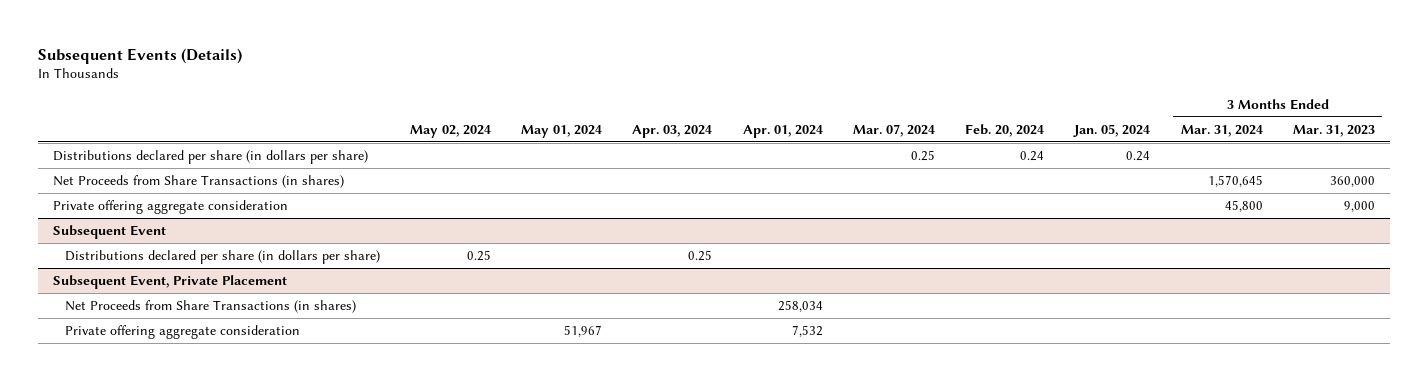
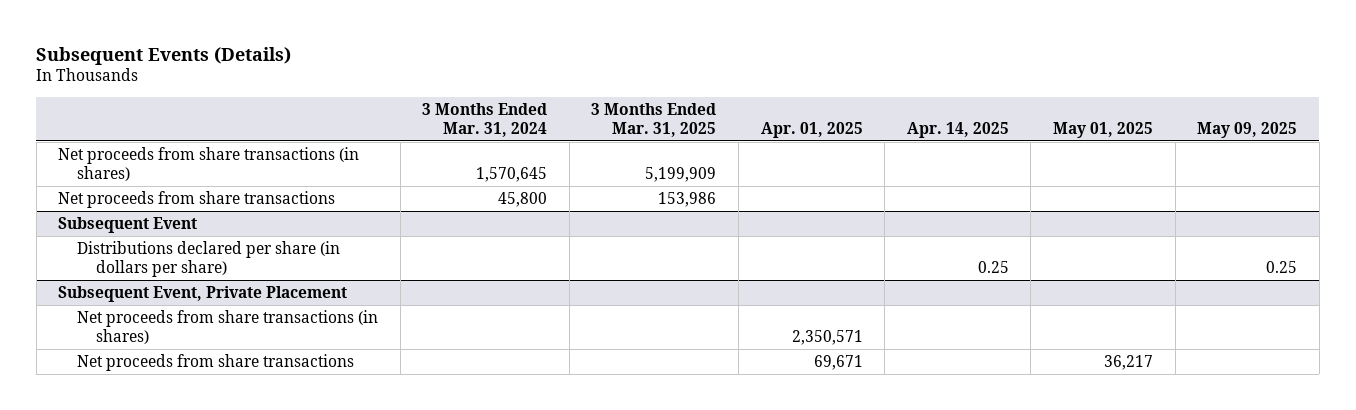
- | May 02, 2024 | May 01, 2024 | Apr. 03, 2024 | Apr. 01, 2024 | Mar. 07, 2024 | Feb. 20, 2024 | Jan. 05, 2024 | 3 Months Ended Mar. 31, 2024 | 3 Months Ended Mar. 31, 2023
+ | 3 Months Ended Mar. 31, 2024 | 3 Months Ended Mar. 31, 2025 | Apr. 01, 2025 | Apr. 14, 2025 | May 01, 2025 | May 09, 2025
- Distributions declared per share (in dollars per share) | | | | | 0.25 | 0.24 | 0.24 | |
- Net Proceeds from Share Transactions (in shares) | | | | | | | | 1,570,645 | 360,000
- Private offering aggregate consideration | | | | | | | | 45,800 | 9,000
+ Net proceeds from share transactions (in shares) | 1,570,645 | 5,199,909 | | | |
+ Net proceeds from share transactions | 45,800 | 153,986 | | | |
@ Subsequent Event, Private Placement
- Net Proceeds from Share Transactions (in shares) | | | | 258,034 | | | | |
- Private offering aggregate consideration | | 51,967 | | 7,532 | | | | |
+ Net proceeds from share transactions (in shares) | | | 2,350,571 | | |
+ Net proceeds from share transactions | | | 69,671 | | 36,217 |

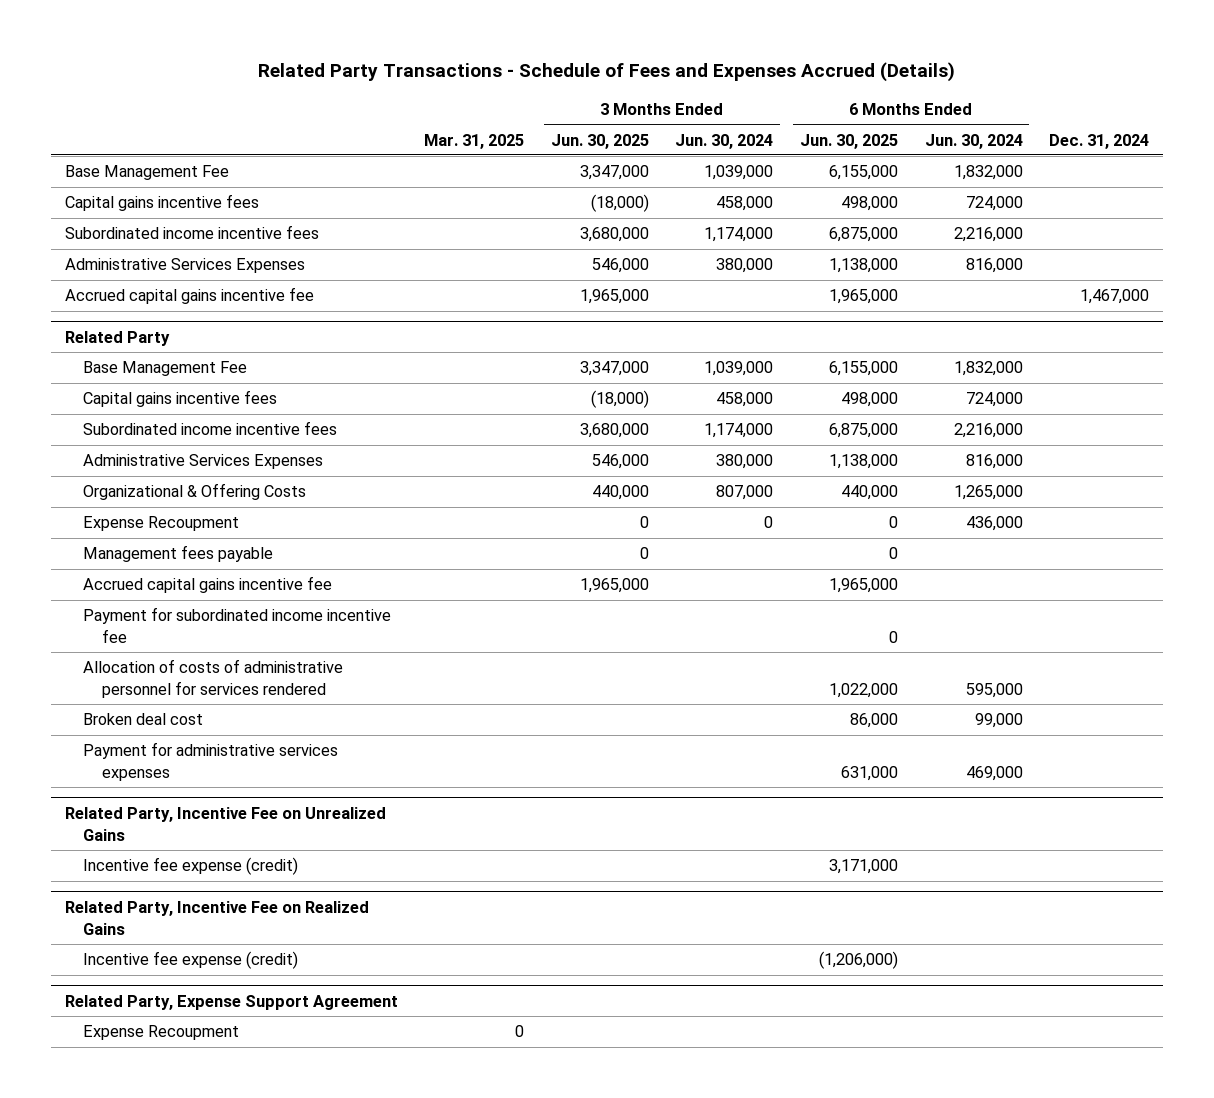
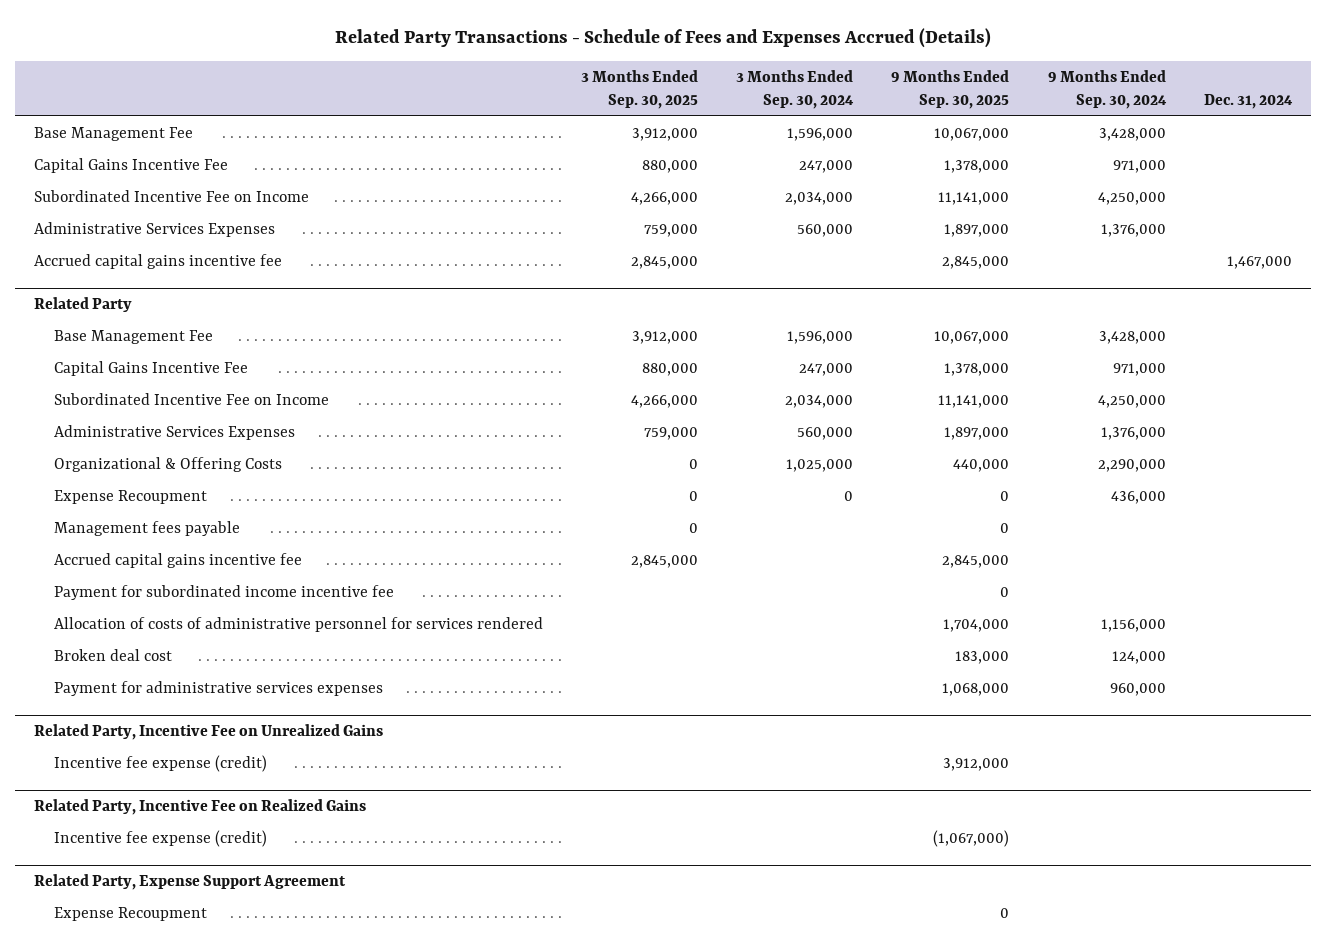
- | Mar. 31, 2025 | 3 Months Ended Jun. 30, 2025 | 3 Months Ended Jun. 30, 2024 | 6 Months Ended Jun. 30, 2025 | 6 Months Ended Jun. 30, 2024 | Dec. 31, 2024
+ | 3 Months Ended Sep. 30, 2025 | 3 Months Ended Sep. 30, 2024 | 9 Months Ended Sep. 30, 2025 | 9 Months Ended Sep. 30, 2024 | Dec. 31, 2024
- Capital gains incentive fees | | (18,000) | 458,000 | 498,000 | 724,000 |
- Subordinated income incentive fees | | 3,680,000 | 1,174,000 | 6,875,000 | 2,216,000 |
+ Capital Gains Incentive Fee | 880,000 | 247,000 | 1,378,000 | 971,000 |
+ Subordinated Incentive Fee on Income | 4,266,000 | 2,034,000 | 11,141,000 | 4,250,000 |
@ Related Party
- Capital gains incentive fees | | (18,000) | 458,000 | 498,000 | 724,000 |
- Subordinated income incentive fees | | 3,680,000 | 1,174,000 | 6,875,000 | 2,216,000 |
+ Capital Gains Incentive Fee | 880,000 | 247,000 | 1,378,000 | 971,000 |
+ Subordinated Incentive Fee on Income | 4,266,000 | 2,034,000 | 11,141,000 | 4,250,000 |

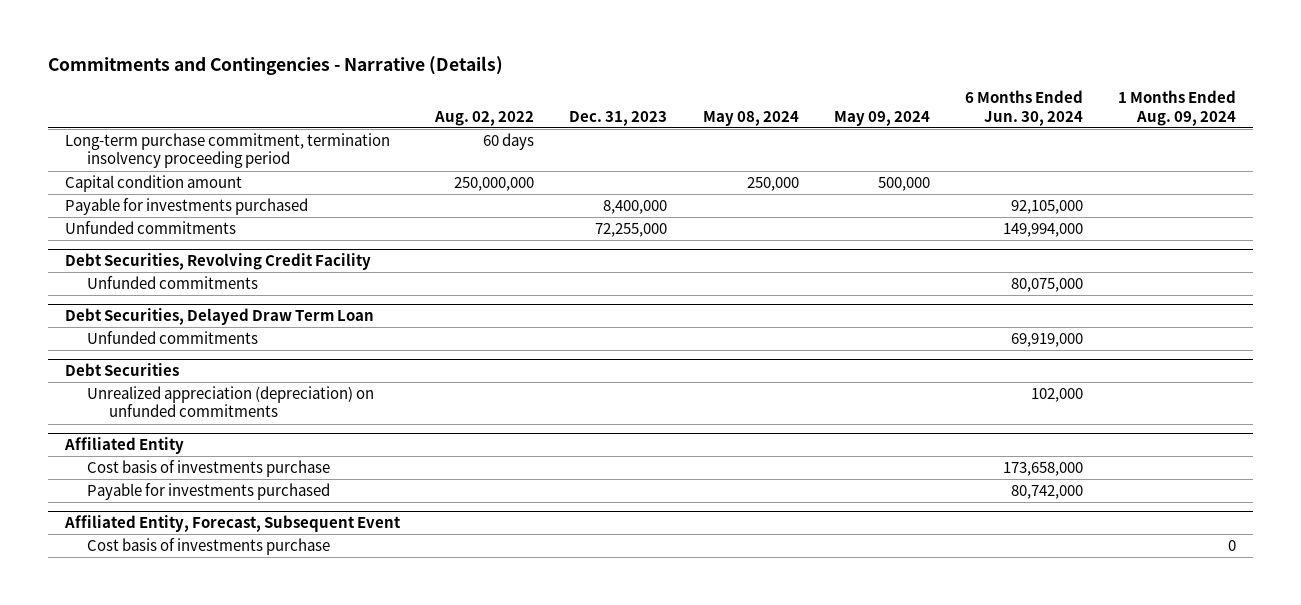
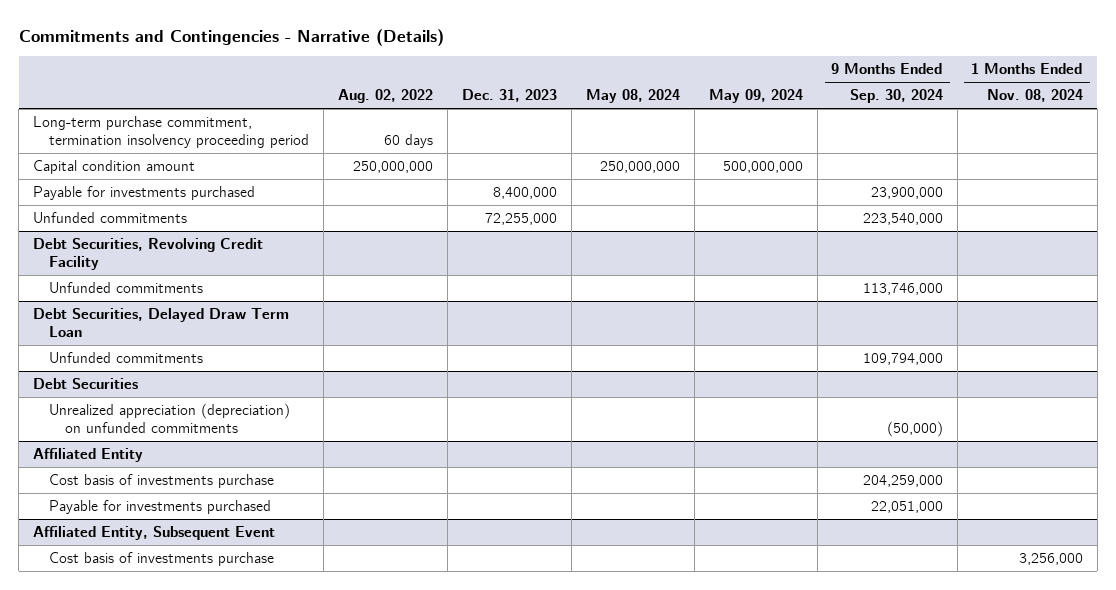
- | Aug. 02, 2022 | Dec. 31, 2023 | May 08, 2024 | May 09, 2024 | 6 Months Ended Jun. 30, 2024 | 1 Months Ended Aug. 09, 2024
+ | Aug. 02, 2022 | Dec. 31, 2023 | May 08, 2024 | May 09, 2024 | 9 Months Ended Sep. 30, 2024 | 1 Months Ended Nov. 08, 2024
- Capital condition amount | 250,000,000 | | 250,000 | 500,000 | |
+ Capital condition amount | 250,000,000 | | 250,000,000 | 500,000,000 | |
- Affiliated Entity, Forecast, Subsequent Event
+ Affiliated Entity, Subsequent Event

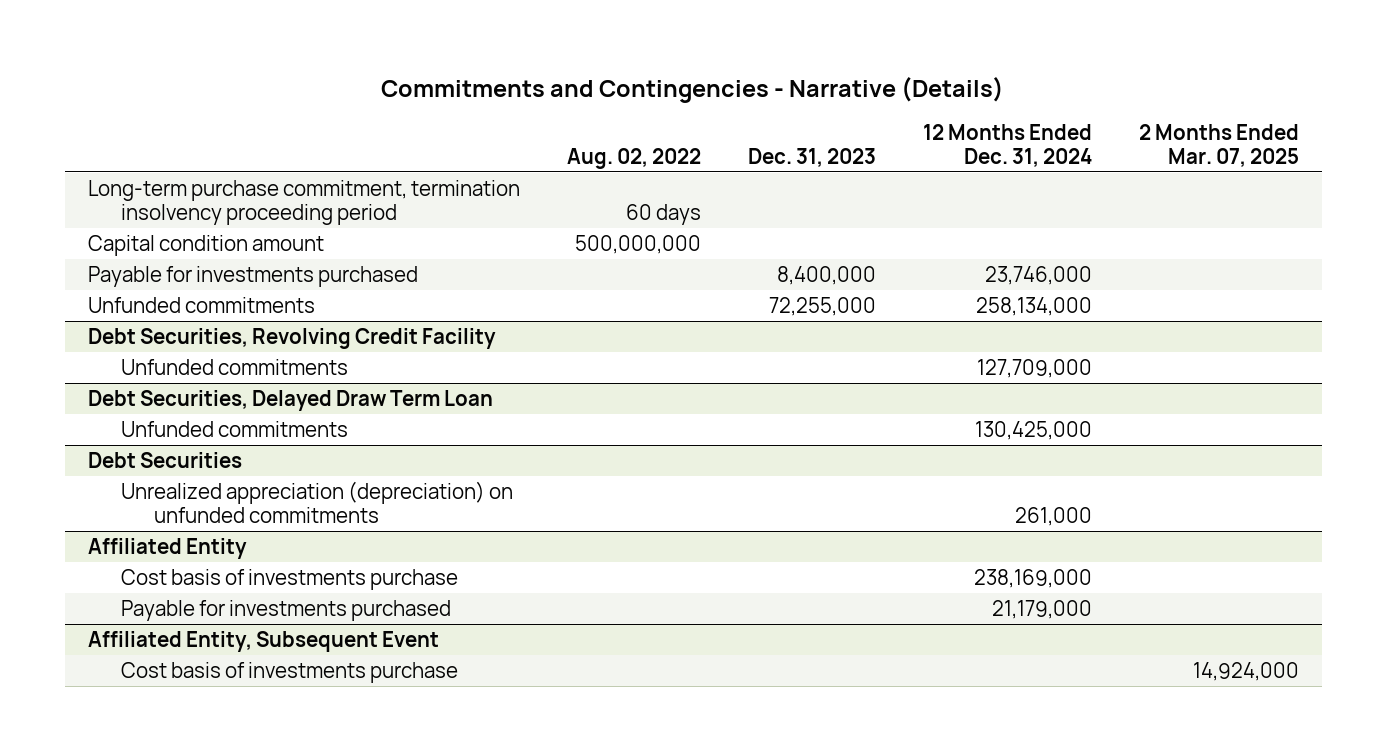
- | Aug. 02, 2022 | Dec. 31, 2023 | May 08, 2024 | May 09, 2024 | 9 Months Ended Sep. 30, 2024 | 1 Months Ended Nov. 08, 2024
+ | Aug. 02, 2022 | Dec. 31, 2023 | 12 Months Ended Dec. 31, 2024 | 2 Months Ended Mar. 07, 2025
- Capital condition amount | 250,000,000 | | 250,000,000 | 500,000,000 | |
+ Capital condition amount | 500,000,000 | | |

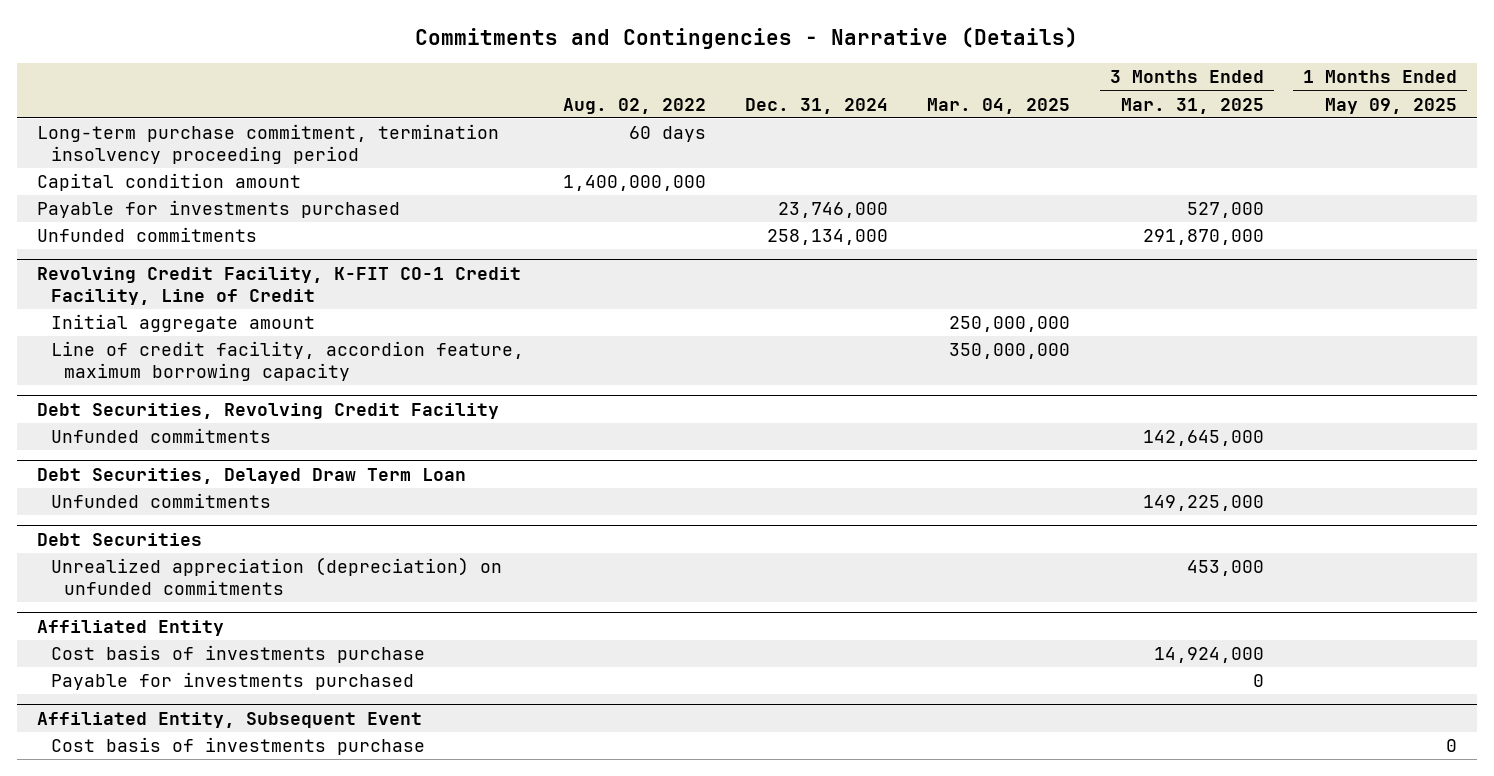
- | Aug. 02, 2022 | Dec. 31, 2023 | 12 Months Ended Dec. 31, 2024 | 2 Months Ended Mar. 07, 2025
+ | Aug. 02, 2022 | Dec. 31, 2024 | Mar. 04, 2025 | 3 Months Ended Mar. 31, 2025 | 1 Months Ended May 09, 2025
- Capital condition amount | 500,000,000 | | |
+ Capital condition amount | 1,400,000,000 | | | |
+ Revolving Credit Facility, K-FIT CO-1 Credit Facility, Line of Credit
+ Initial aggregate amount | | | 250,000,000 | |
+ Line of credit facility, accordion feature, maximum borrowing capacity | | | 350,000,000 | |

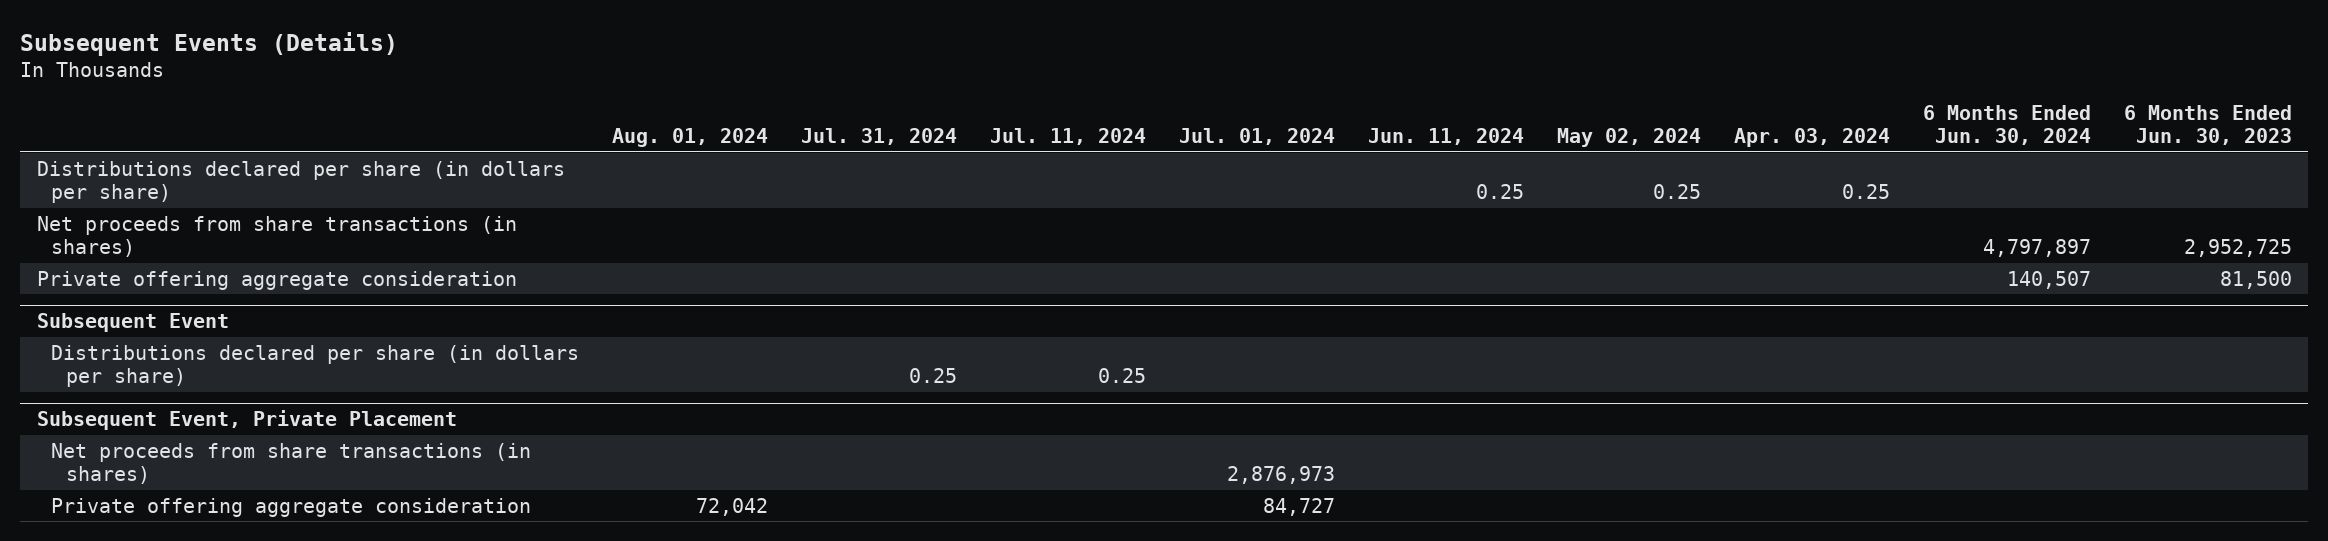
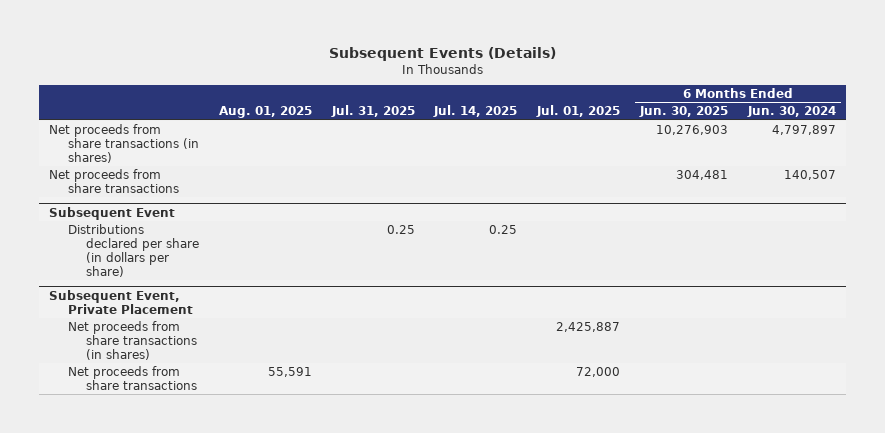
- | Aug. 01, 2024 | Jul. 31, 2024 | Jul. 11, 2024 | Jul. 01, 2024 | Jun. 11, 2024 | May 02, 2024 | Apr. 03, 2024 | 6 Months Ended Jun. 30, 2024 | 6 Months Ended Jun. 30, 2023
+ | Aug. 01, 2025 | Jul. 31, 2025 | Jul. 14, 2025 | Jul. 01, 2025 | 6 Months Ended Jun. 30, 2025 | 6 Months Ended Jun. 30, 2024
- Distributions declared per share (in dollars per share) | | | | | 0.25 | 0.25 | 0.25 | |
- Private offering aggregate consideration | | | | | | | | 140,507 | 81,500
+ Net proceeds from share transactions | | | | | 304,481 | 140,507
@ Subsequent Event, Private Placement
- Private offering aggregate consideration | 72,042 | | | 84,727 | | | | |
+ Net proceeds from share transactions | 55,591 | | | 72,000 | |

